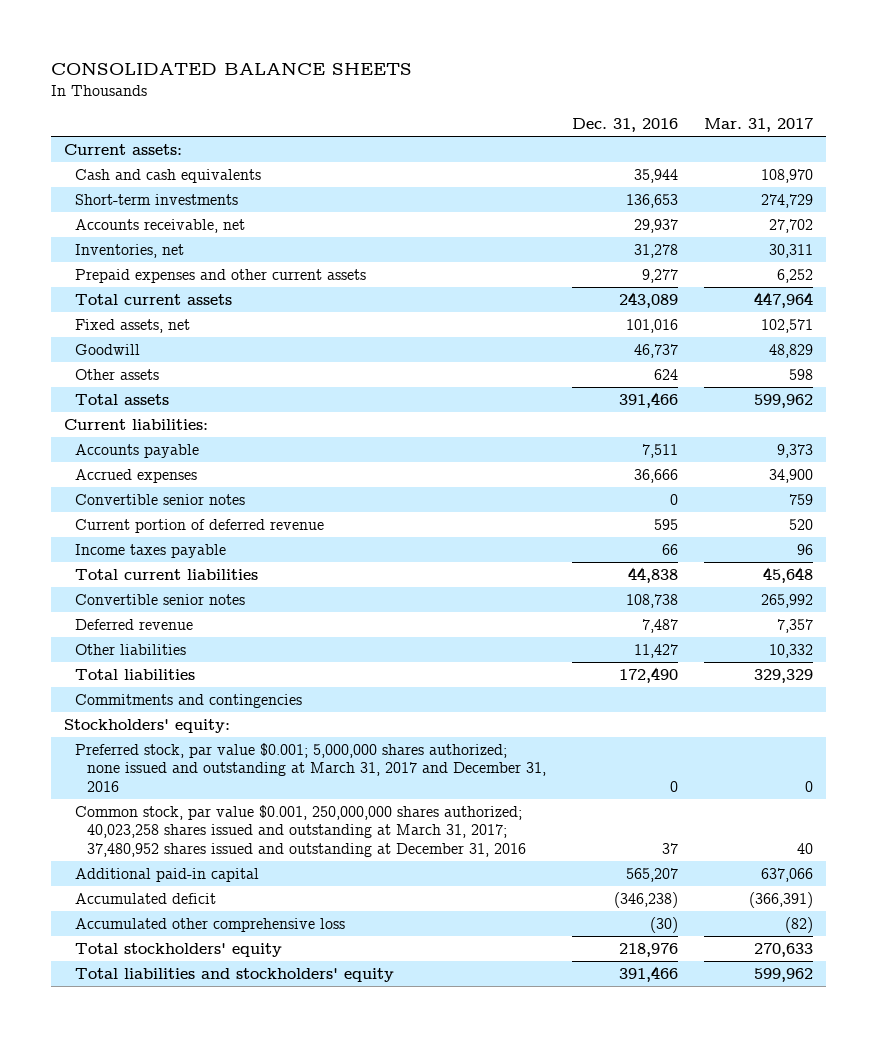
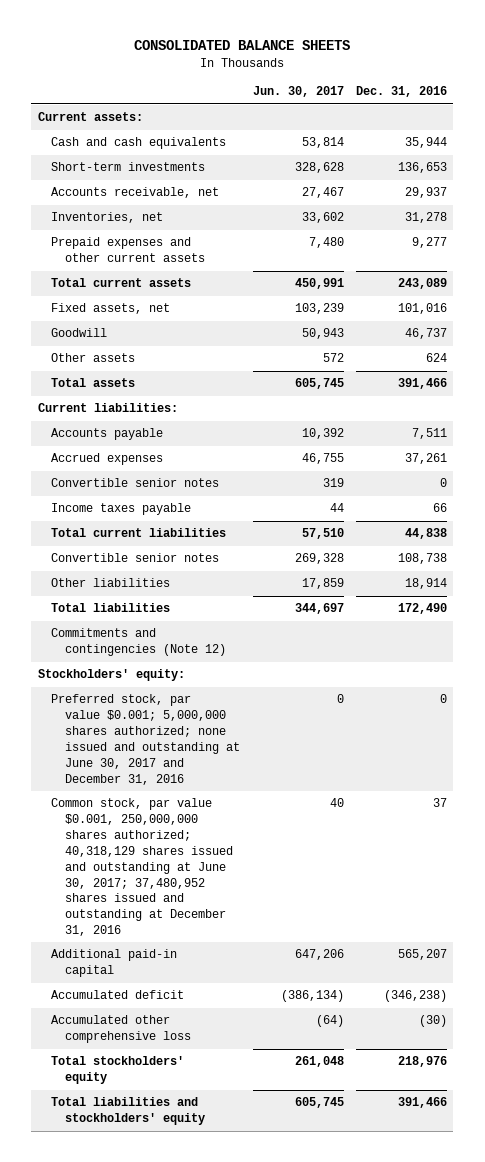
- | Dec. 31, 2016 | Mar. 31, 2017
+ | Jun. 30, 2017 | Dec. 31, 2016
- Accrued expenses | 36,666 | 34,900
+ Accrued expenses | 46,755 | 37,261
- Current portion of deferred revenue | 595 | 520
- Deferred revenue | 7,487 | 7,357
- Other liabilities | 11,427 | 10,332
+ Other liabilities | 17,859 | 18,914
- Commitments and contingencies
+ Commitments and contingencies (Note 12)
- Preferred stock, par value $0.001; 5,000,000 shares authorized; none issued and outstanding at March 31, 2017 and December 31, 2016 | 0 | 0
- Common stock, par value $0.001, 250,000,000 shares authorized; 40,023,258 shares issued and outstanding at March 31, 2017; 37,480,952 shares issued and outstanding at December 31, 2016 | 37 | 40
+ Preferred stock, par value $0.001; 5,000,000 shares authorized; none issued and outstanding at June 30, 2017 and December 31, 2016 | 0 | 0
+ Common stock, par value $0.001, 250,000,000 shares authorized; 40,318,129 shares issued and outstanding at June 30, 2017; 37,480,952 shares issued and outstanding at December 31, 2016 | 40 | 37

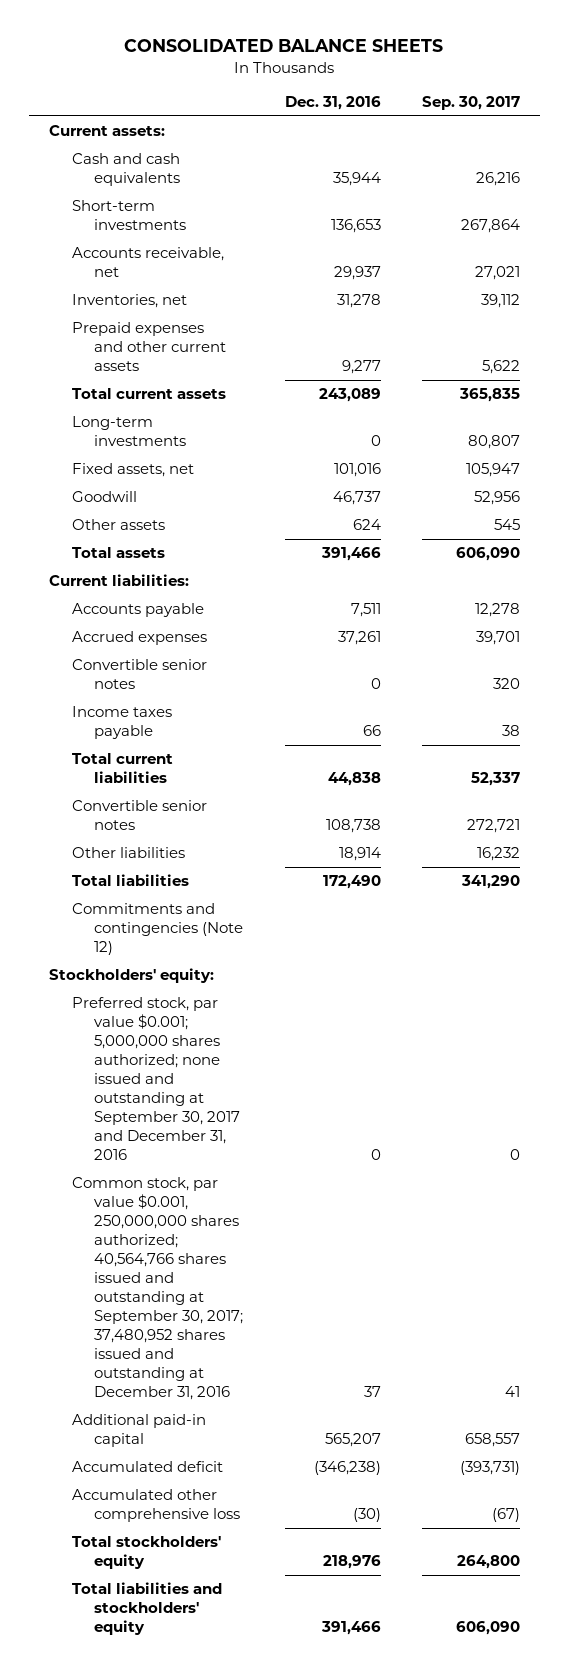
- | Jun. 30, 2017 | Dec. 31, 2016
+ | Dec. 31, 2016 | Sep. 30, 2017
+ Long-term investments | 0 | 80,807
- Preferred stock, par value $0.001; 5,000,000 shares authorized; none issued and outstanding at June 30, 2017 and December 31, 2016 | 0 | 0
- Common stock, par value $0.001, 250,000,000 shares authorized; 40,318,129 shares issued and outstanding at June 30, 2017; 37,480,952 shares issued and outstanding at December 31, 2016 | 40 | 37
+ Preferred stock, par value $0.001; 5,000,000 shares authorized; none issued and outstanding at September 30, 2017 and December 31, 2016 | 0 | 0
+ Common stock, par value $0.001, 250,000,000 shares authorized; 40,564,766 shares issued and outstanding at September 30, 2017; 37,480,952 shares issued and outstanding at December 31, 2016 | 37 | 41

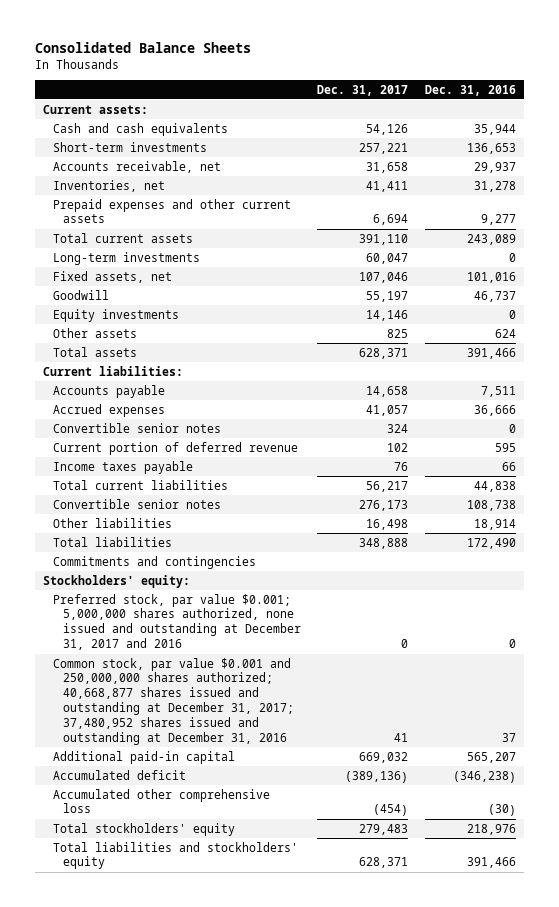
- CONSOLIDATED BALANCE SHEETS
+ Consolidated Balance Sheets
- | Dec. 31, 2016 | Sep. 30, 2017
+ | Dec. 31, 2017 | Dec. 31, 2016
+ Equity investments | 14,146 | 0
- Accrued expenses | 37,261 | 39,701
+ Accrued expenses | 41,057 | 36,666
+ Current portion of deferred revenue | 102 | 595
- Commitments and contingencies (Note 12)
+ Commitments and contingencies
- Preferred stock, par value $0.001; 5,000,000 shares authorized; none issued and outstanding at September 30, 2017 and December 31, 2016 | 0 | 0
- Common stock, par value $0.001, 250,000,000 shares authorized; 40,564,766 shares issued and outstanding at September 30, 2017; 37,480,952 shares issued and outstanding at December 31, 2016 | 37 | 41
+ Preferred stock, par value $0.001; 5,000,000 shares authorized, none issued and outstanding at December 31, 2017 and 2016 | 0 | 0
+ Common stock, par value $0.001 and 250,000,000 shares authorized; 40,668,877 shares issued and outstanding at December 31, 2017; 37,480,952 shares issued and outstanding at December 31, 2016 | 41 | 37

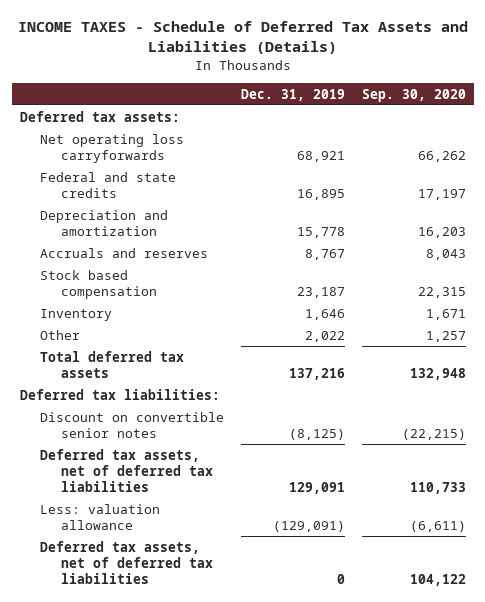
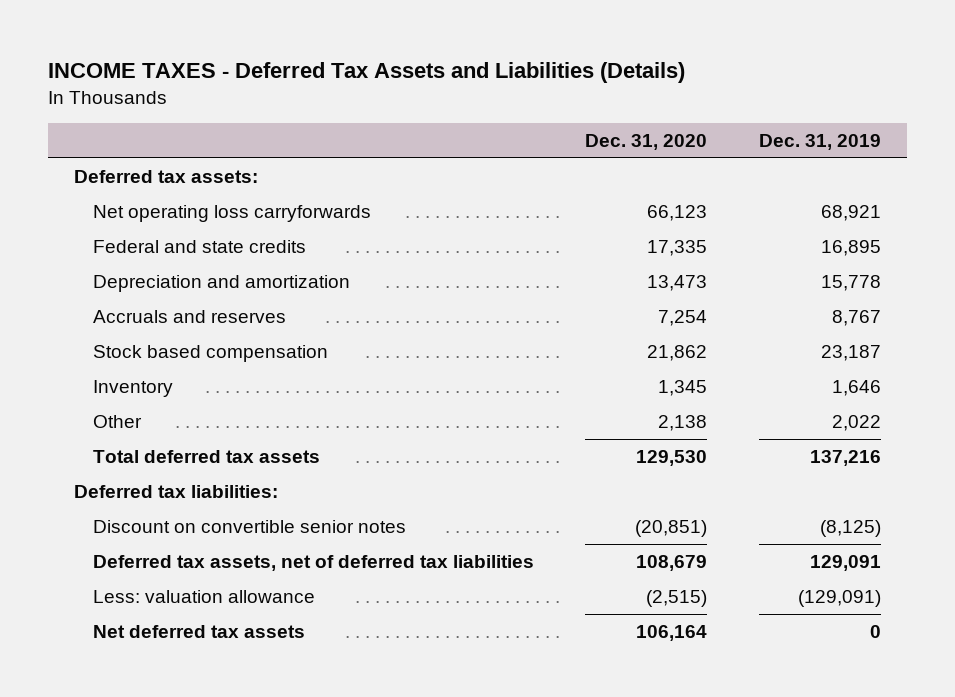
- INCOME TAXES - Schedule of Deferred Tax Assets and Liabilities (Details)
+ INCOME TAXES - Deferred Tax Assets and Liabilities (Details)
- | Dec. 31, 2019 | Sep. 30, 2020
+ | Dec. 31, 2020 | Dec. 31, 2019
- Deferred tax assets, net of deferred tax liabilities | 0 | 104,122
+ Net deferred tax assets | 106,164 | 0

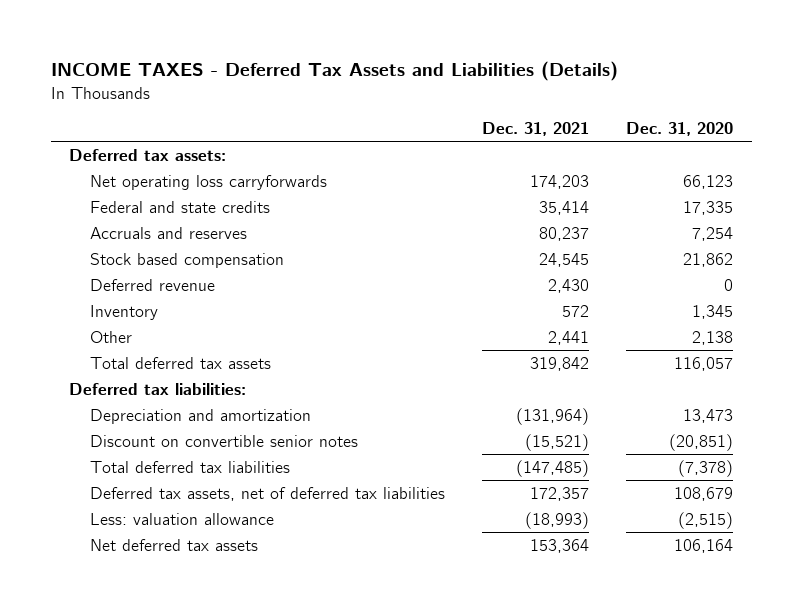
- | Dec. 31, 2020 | Dec. 31, 2019
+ | Dec. 31, 2021 | Dec. 31, 2020
+ Deferred revenue | 2,430 | 0
- Total deferred tax assets | 129,530 | 137,216
+ Total deferred tax assets | 319,842 | 116,057
moved down: Depreciation and amortization | (131,964) | 13,473
+ Total deferred tax liabilities | (147,485) | (7,378)

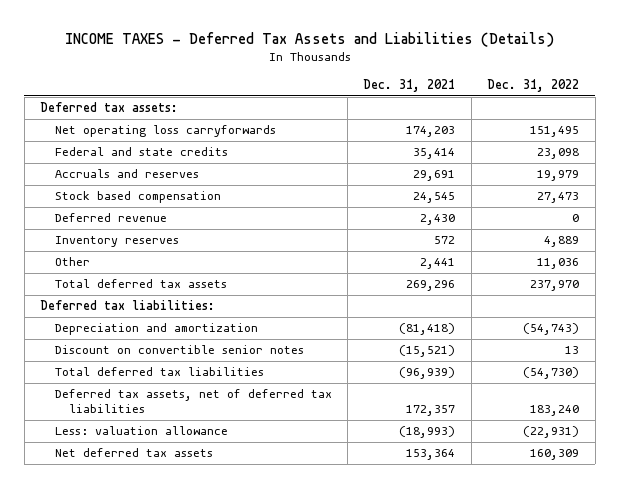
- | Dec. 31, 2021 | Dec. 31, 2020
+ | Dec. 31, 2021 | Dec. 31, 2022
- Accruals and reserves | 80,237 | 7,254
+ Accruals and reserves | 29,691 | 19,979
- Inventory | 572 | 1,345
+ Inventory reserves | 572 | 4,889
- Total deferred tax assets | 319,842 | 116,057
+ Total deferred tax assets | 269,296 | 237,970
- Depreciation and amortization | (131,964) | 13,473
+ Depreciation and amortization | (81,418) | (54,743)
- Total deferred tax liabilities | (147,485) | (7,378)
+ Total deferred tax liabilities | (96,939) | (54,730)

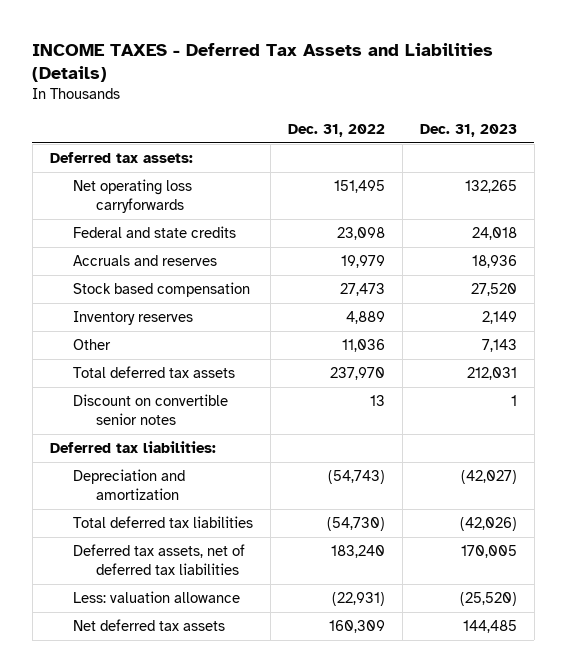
- | Dec. 31, 2021 | Dec. 31, 2022
+ | Dec. 31, 2022 | Dec. 31, 2023
- Deferred revenue | 2,430 | 0
moved up: Discount on convertible senior notes | 13 | 1

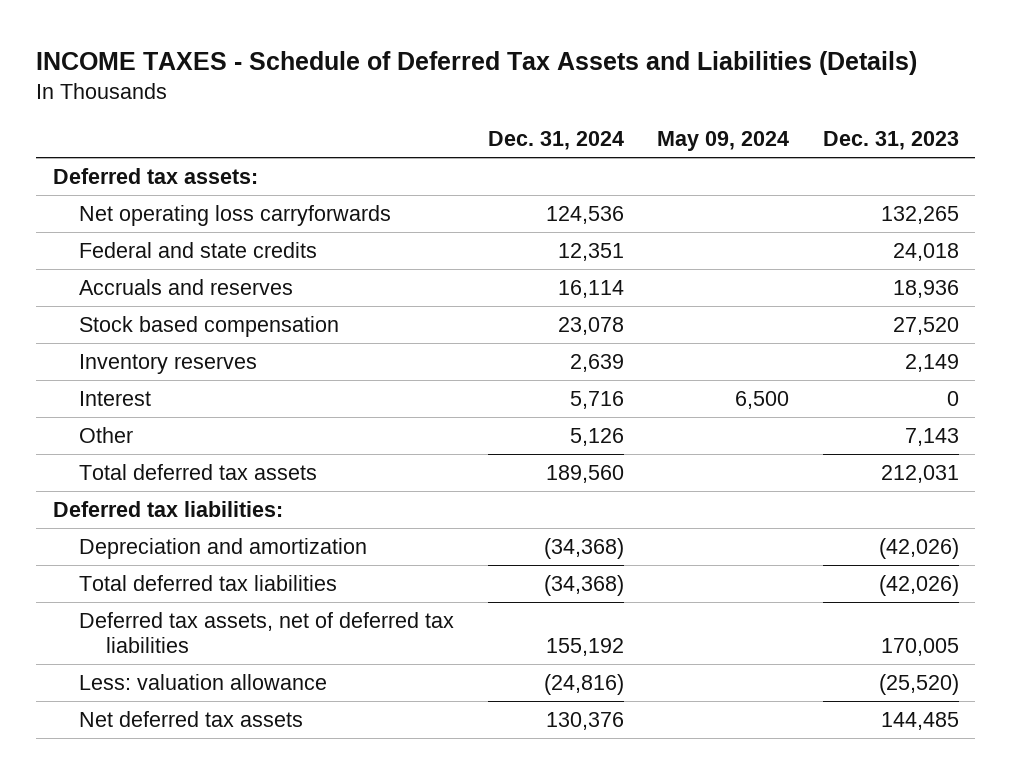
- INCOME TAXES - Deferred Tax Assets and Liabilities (Details)
+ INCOME TAXES - Schedule of Deferred Tax Assets and Liabilities (Details)
- | Dec. 31, 2022 | Dec. 31, 2023
+ | Dec. 31, 2024 | May 09, 2024 | Dec. 31, 2023
+ Interest | 5,716 | 6,500 | 0
- Discount on convertible senior notes | 13 | 1
- Depreciation and amortization | (54,743) | (42,027)
+ Depreciation and amortization | (34,368) | | (42,026)

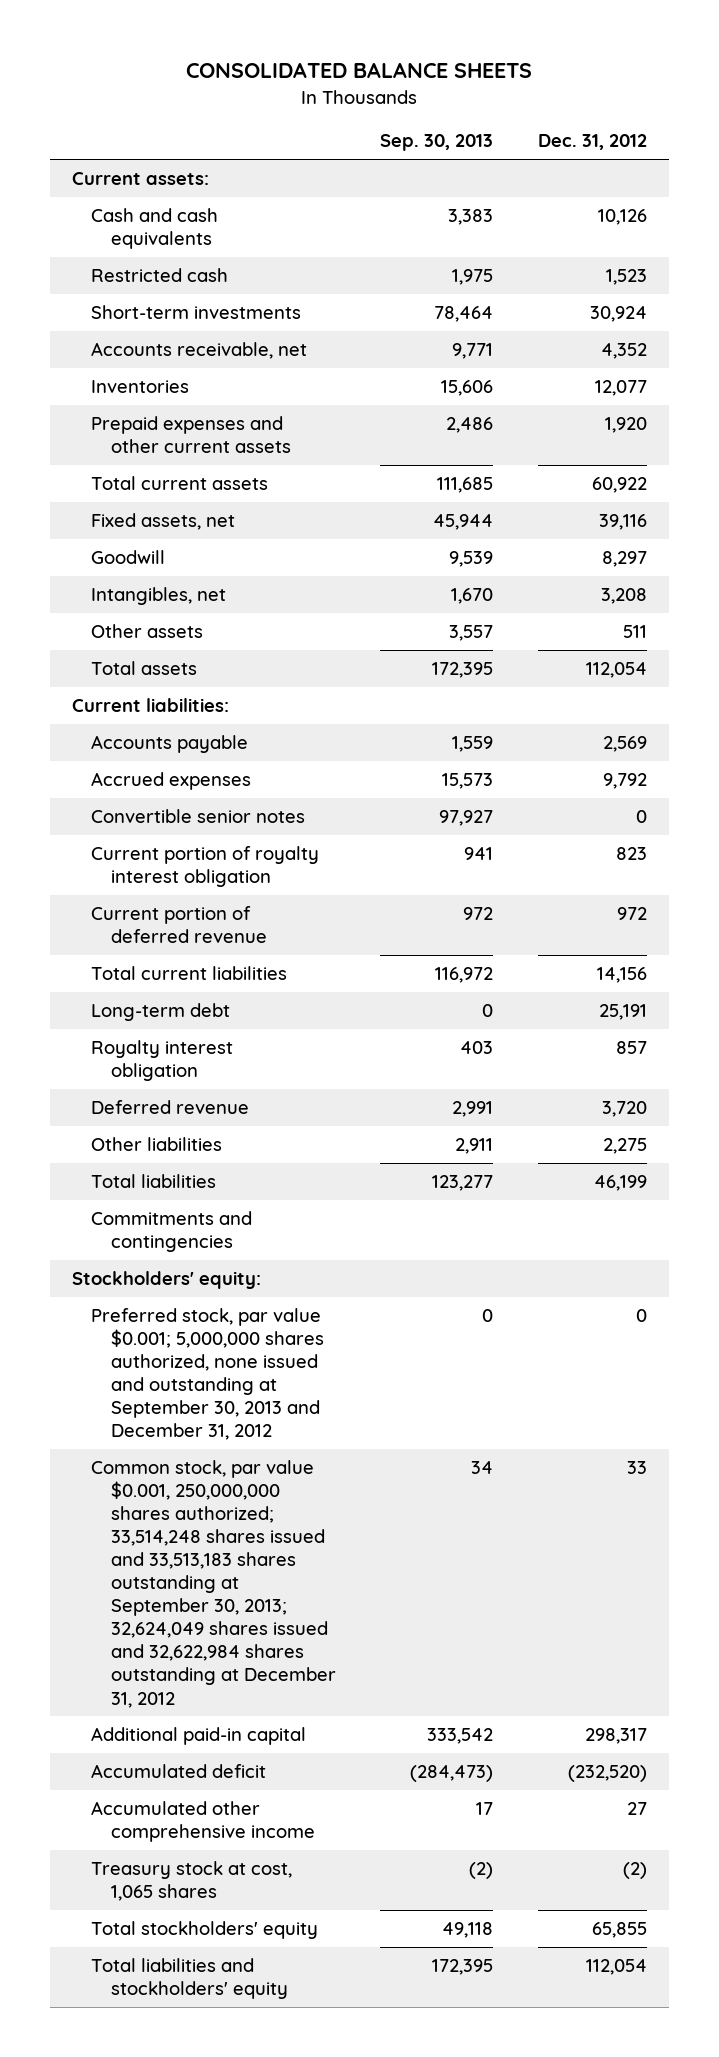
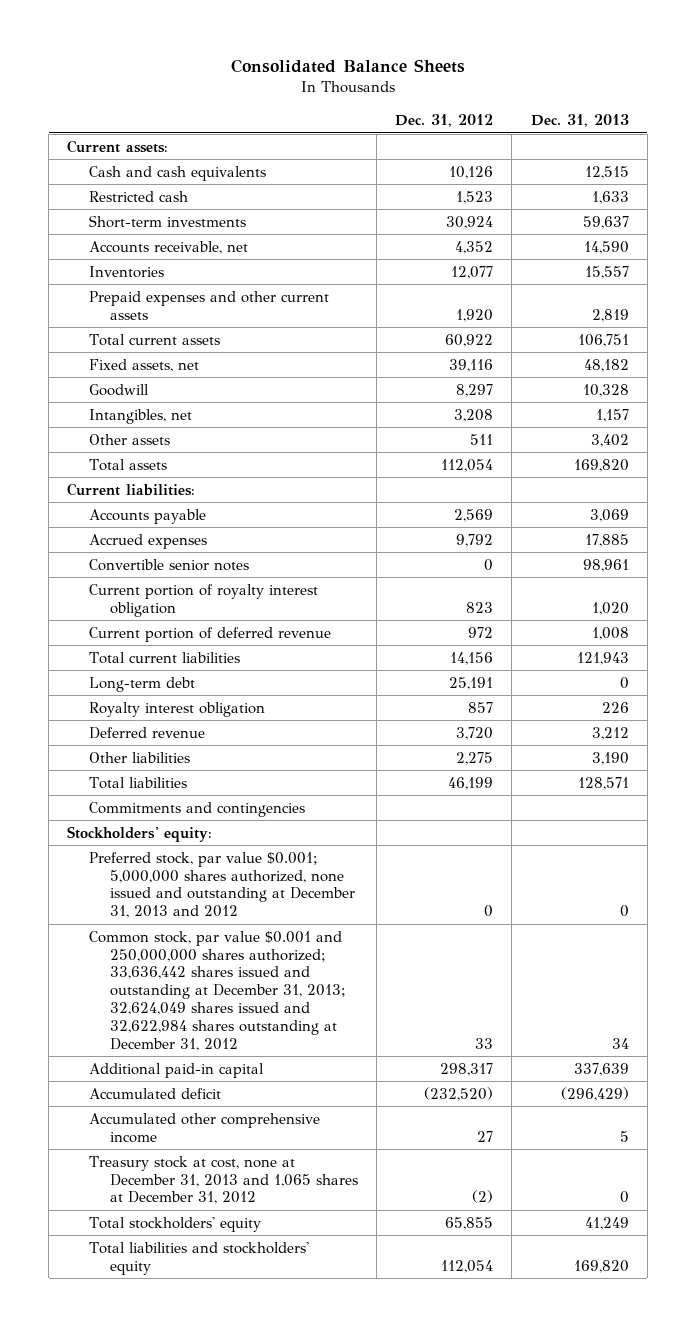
- CONSOLIDATED BALANCE SHEETS
+ Consolidated Balance Sheets
- | Sep. 30, 2013 | Dec. 31, 2012
+ | Dec. 31, 2012 | Dec. 31, 2013
- Preferred stock, par value $0.001; 5,000,000 shares authorized, none issued and outstanding at September 30, 2013 and December 31, 2012 | 0 | 0
- Common stock, par value $0.001, 250,000,000 shares authorized; 33,514,248 shares issued and 33,513,183 shares outstanding at September 30, 2013; 32,624,049 shares issued and 32,622,984 shares outstanding at December 31, 2012 | 34 | 33
+ Preferred stock, par value $0.001; 5,000,000 shares authorized, none issued and outstanding at December 31, 2013 and 2012 | 0 | 0
+ Common stock, par value $0.001 and 250,000,000 shares authorized; 33,636,442 shares issued and outstanding at December 31, 2013; 32,624,049 shares issued and 32,622,984 shares outstanding at December 31, 2012 | 33 | 34
- Treasury stock at cost, 1,065 shares | (2) | (2)
+ Treasury stock at cost, none at December 31, 2013 and 1,065 shares at December 31, 2012 | (2) | 0

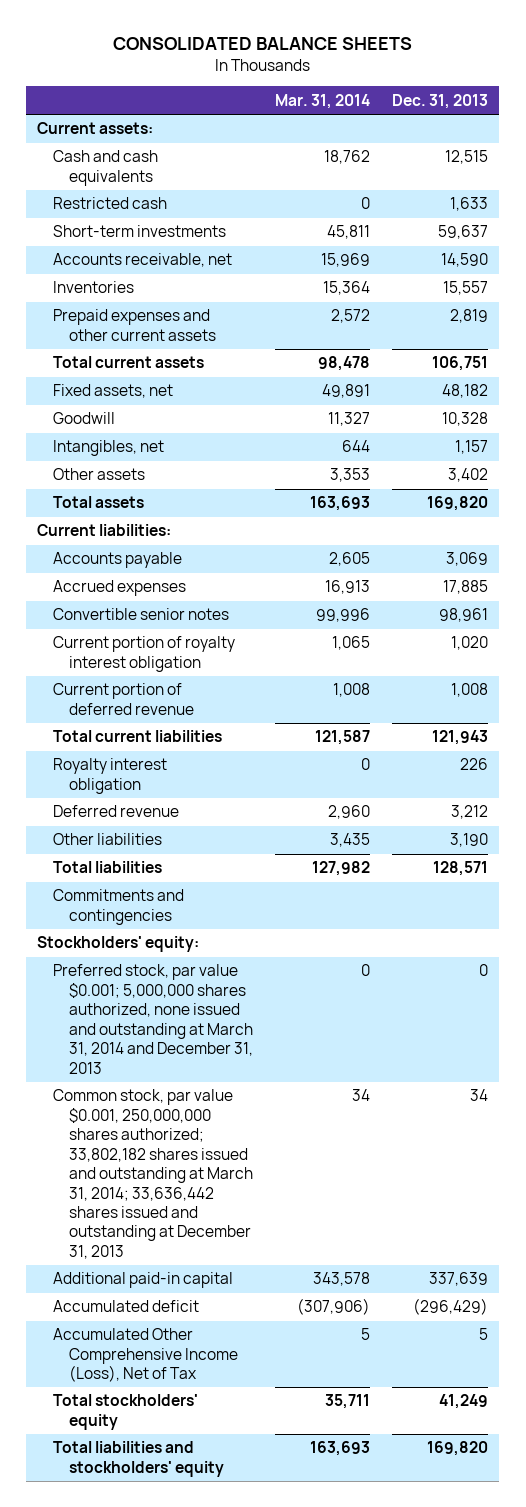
- Consolidated Balance Sheets
+ CONSOLIDATED BALANCE SHEETS
- | Dec. 31, 2012 | Dec. 31, 2013
+ | Mar. 31, 2014 | Dec. 31, 2013
- Long-term debt | 25,191 | 0
- Preferred stock, par value $0.001; 5,000,000 shares authorized, none issued and outstanding at December 31, 2013 and 2012 | 0 | 0
- Common stock, par value $0.001 and 250,000,000 shares authorized; 33,636,442 shares issued and outstanding at December 31, 2013; 32,624,049 shares issued and 32,622,984 shares outstanding at December 31, 2012 | 33 | 34
+ Preferred stock, par value $0.001; 5,000,000 shares authorized, none issued and outstanding at March 31, 2014 and December 31, 2013 | 0 | 0
+ Common stock, par value $0.001, 250,000,000 shares authorized; 33,802,182 shares issued and outstanding at March 31, 2014; 33,636,442 shares issued and outstanding at December 31, 2013 | 34 | 34
- Accumulated other comprehensive income | 27 | 5
- Treasury stock at cost, none at December 31, 2013 and 1,065 shares at December 31, 2012 | (2) | 0
+ Accumulated Other Comprehensive Income (Loss), Net of Tax | 5 | 5

